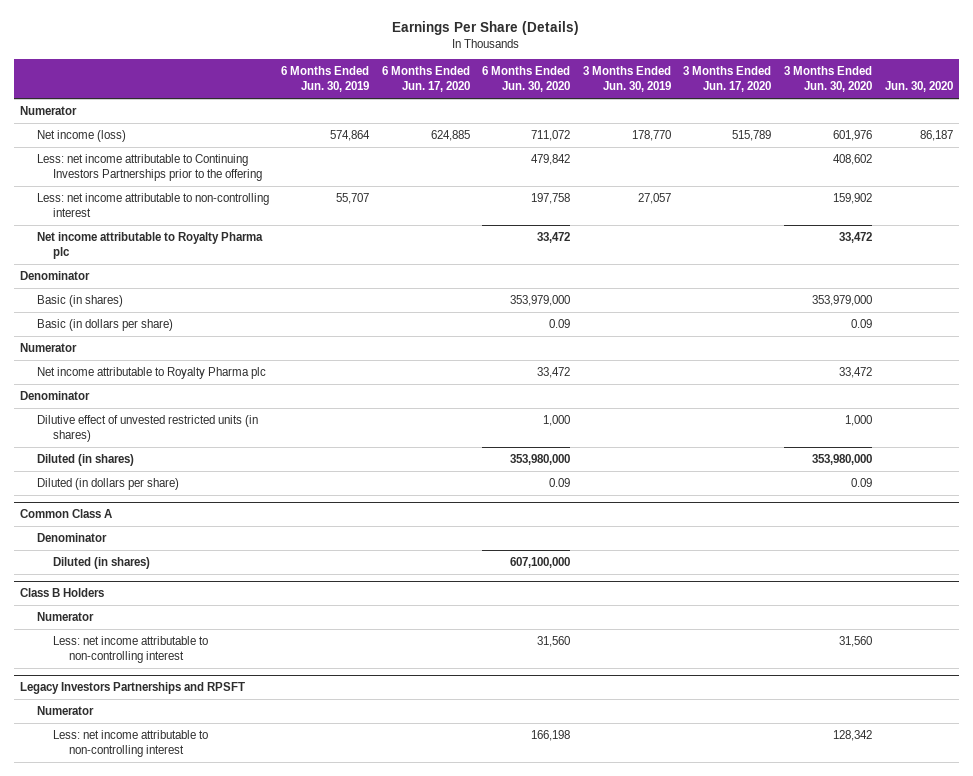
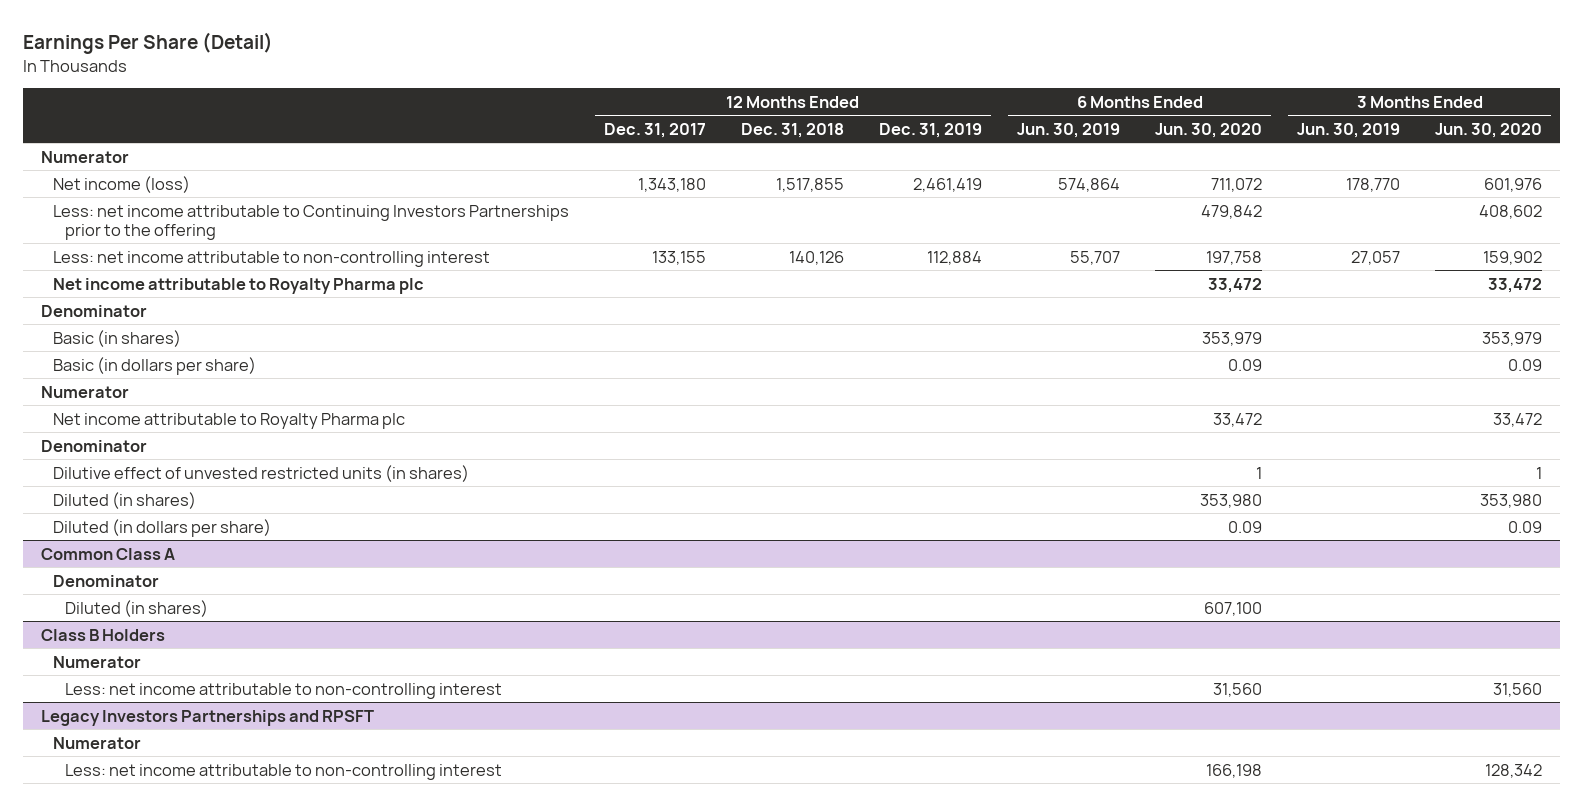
- Earnings Per Share (Details)
+ Earnings Per Share (Detail)
- | 6 Months Ended Jun. 30, 2019 | 6 Months Ended Jun. 17, 2020 | 6 Months Ended Jun. 30, 2020 | 3 Months Ended Jun. 30, 2019 | 3 Months Ended Jun. 17, 2020 | 3 Months Ended Jun. 30, 2020 | Jun. 30, 2020
+ | 12 Months Ended Dec. 31, 2017 | 12 Months Ended Dec. 31, 2018 | 12 Months Ended Dec. 31, 2019 | 6 Months Ended Jun. 30, 2019 | 6 Months Ended Jun. 30, 2020 | 3 Months Ended Jun. 30, 2019 | 3 Months Ended Jun. 30, 2020
- Basic (in shares) | | | 353,979,000 | | | 353,979,000 |
+ Basic (in shares) | | | | | 353,979 | | 353,979
- Dilutive effect of unvested restricted units (in shares) | | | 1,000 | | | 1,000 |
- Diluted (in shares) | | | 353,980,000 | | | 353,980,000 |
+ Dilutive effect of unvested restricted units (in shares) | | | | | 1 | | 1
+ Diluted (in shares) | | | | | 353,980 | | 353,980
@ Common Class A
- Diluted (in shares) | | | 607,100,000 | | | |
+ Diluted (in shares) | | | | | 607,100 | |

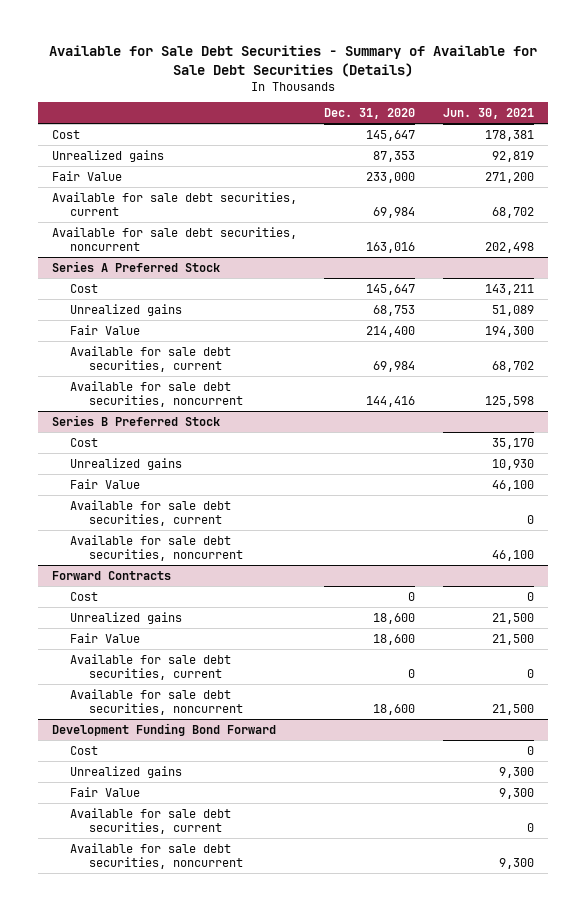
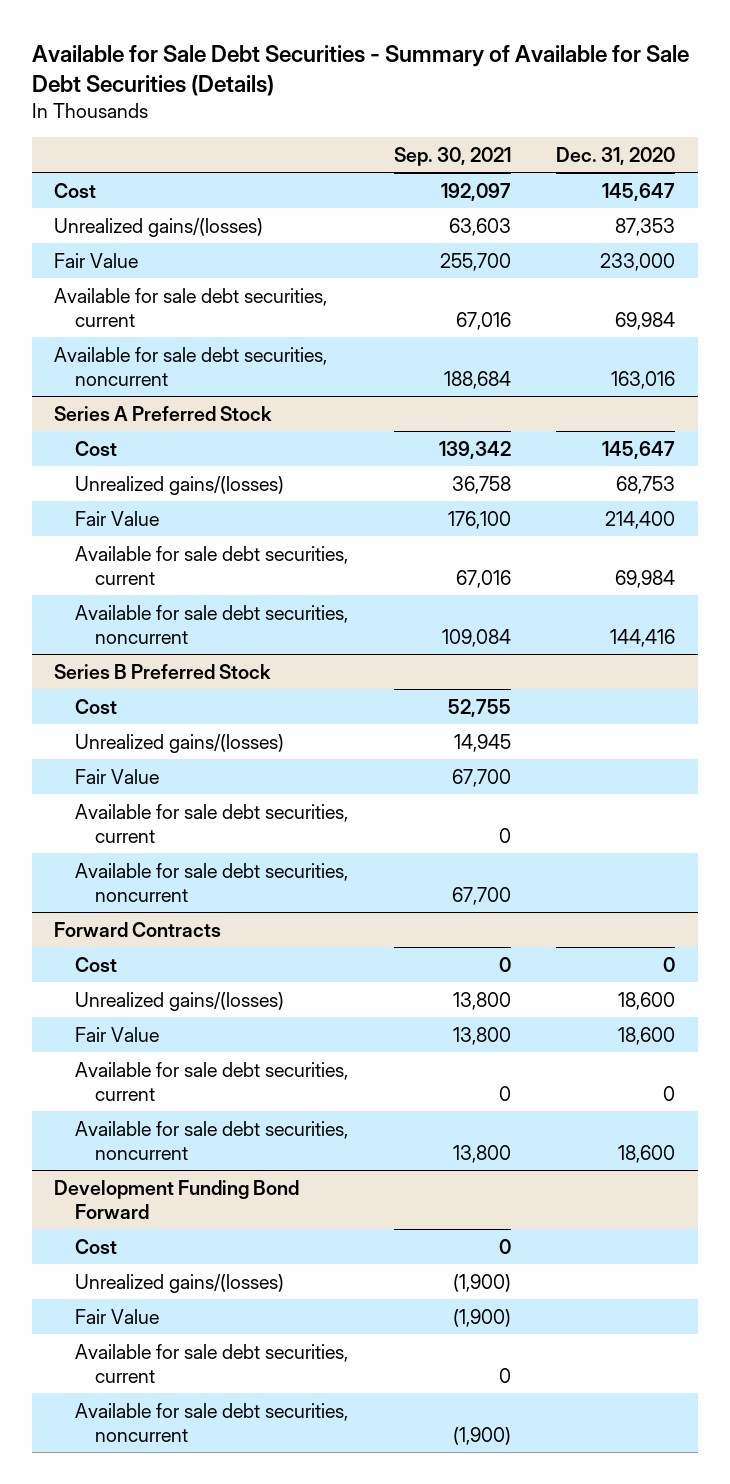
- | Dec. 31, 2020 | Jun. 30, 2021
+ | Sep. 30, 2021 | Dec. 31, 2020
- Unrealized gains | 87,353 | 92,819
+ Unrealized gains/(losses) | 63,603 | 87,353
@ Series A Preferred Stock
- Unrealized gains | 68,753 | 51,089
+ Unrealized gains/(losses) | 36,758 | 68,753
@ Series B Preferred Stock
- Unrealized gains | | 10,930
+ Unrealized gains/(losses) | 14,945 |
@ Forward Contracts
- Unrealized gains | 18,600 | 21,500
+ Unrealized gains/(losses) | 13,800 | 18,600
@ Development Funding Bond Forward
- Unrealized gains | | 9,300
+ Unrealized gains/(losses) | (1,900) |

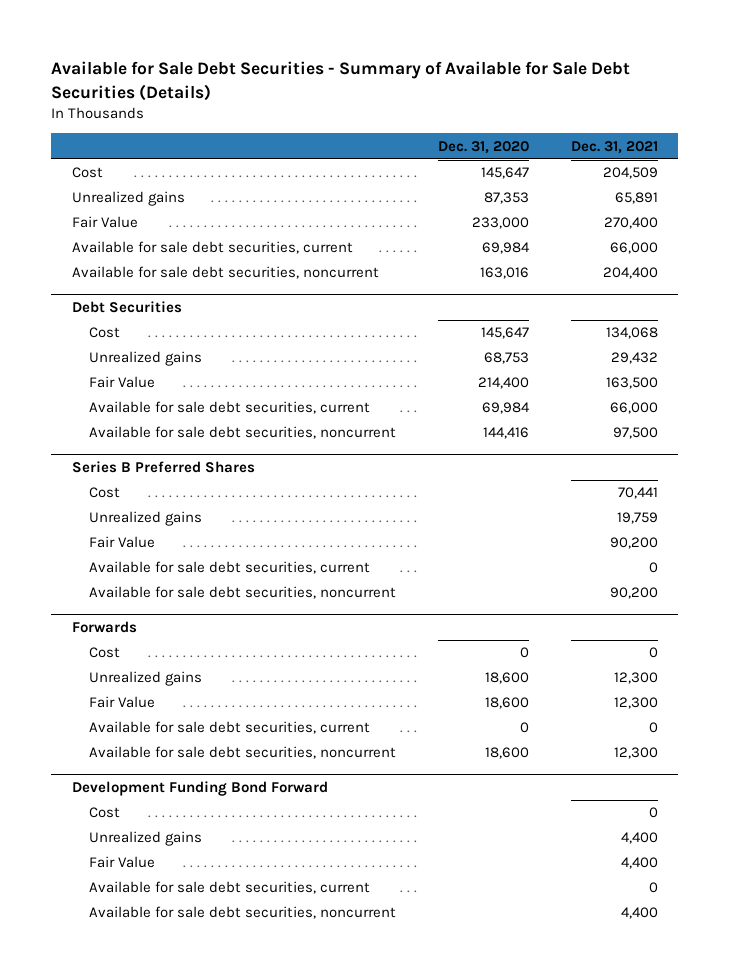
- | Sep. 30, 2021 | Dec. 31, 2020
+ | Dec. 31, 2020 | Dec. 31, 2021
- Unrealized gains/(losses) | 63,603 | 87,353
+ Unrealized gains | 87,353 | 65,891
- Series A Preferred Stock
+ Debt Securities
- Unrealized gains/(losses) | 36,758 | 68,753
+ Unrealized gains | 68,753 | 29,432
- Series B Preferred Stock
+ Series B Preferred Shares
- Unrealized gains/(losses) | 14,945 |
+ Unrealized gains | | 19,759
- Forward Contracts
+ Forwards
- Unrealized gains/(losses) | 13,800 | 18,600
+ Unrealized gains | 18,600 | 12,300
@ Development Funding Bond Forward
- Unrealized gains/(losses) | (1,900) |
+ Unrealized gains | | 4,400

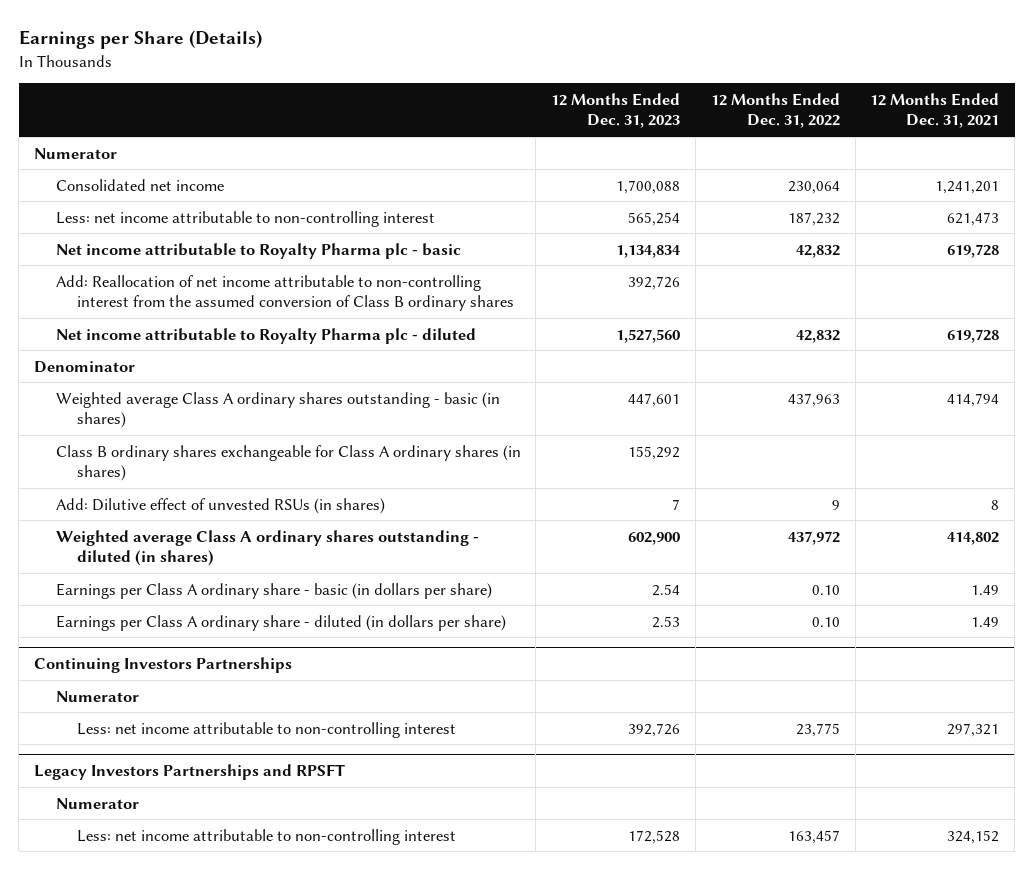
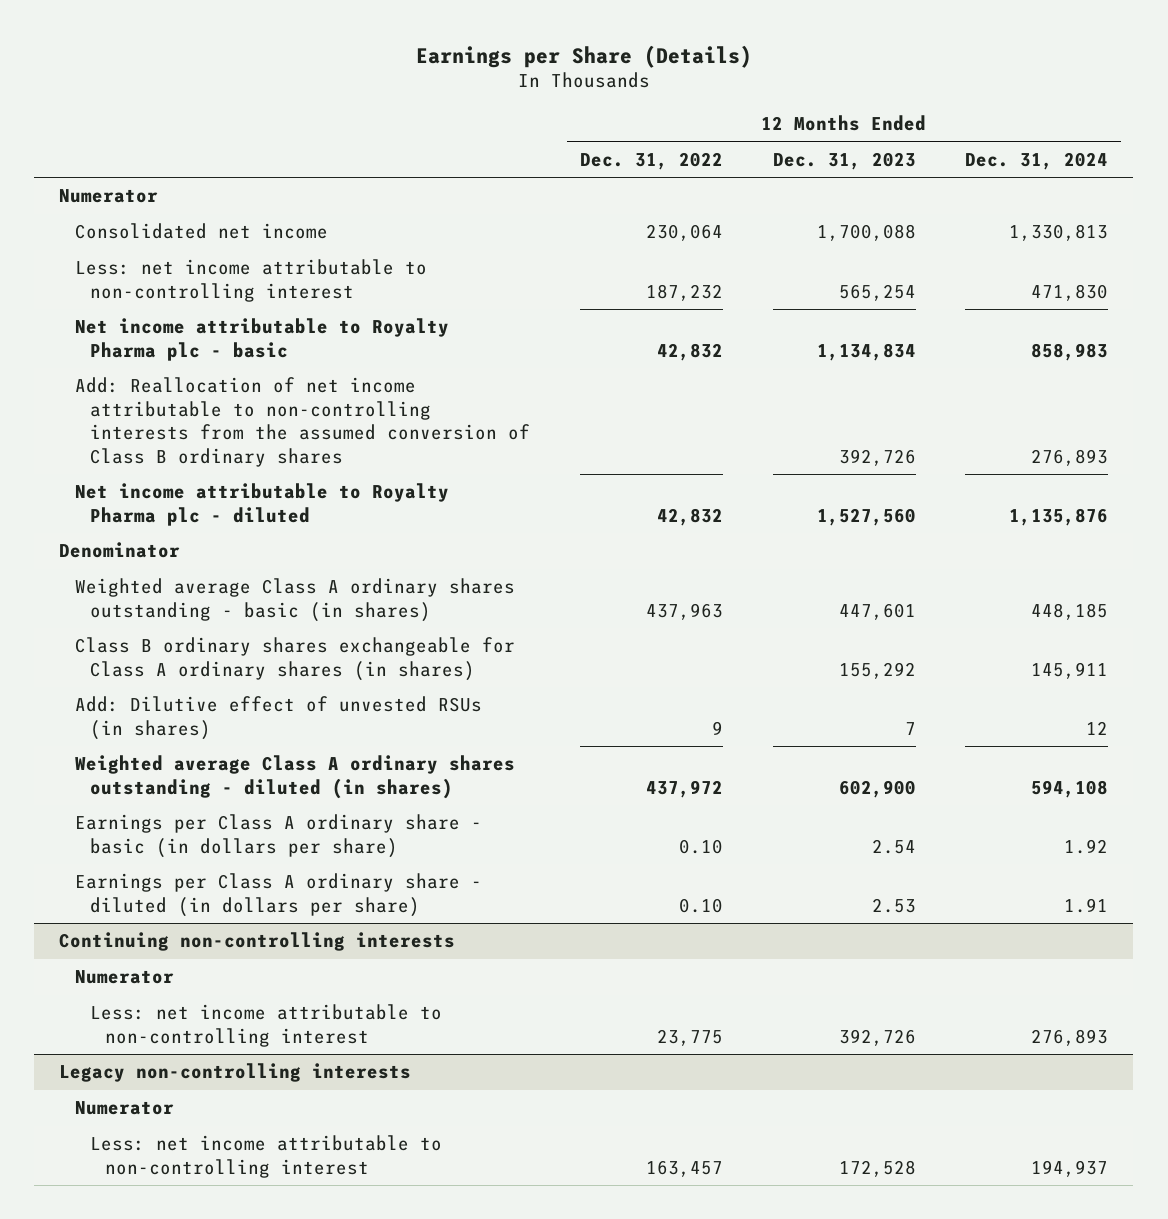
- | 12 Months Ended Dec. 31, 2023 | 12 Months Ended Dec. 31, 2022 | 12 Months Ended Dec. 31, 2021
+ | 12 Months Ended Dec. 31, 2022 | 12 Months Ended Dec. 31, 2023 | 12 Months Ended Dec. 31, 2024
- Add: Reallocation of net income attributable to non-controlling interest from the assumed conversion of Class B ordinary shares | 392,726 | |
+ Add: Reallocation of net income attributable to non-controlling interests from the assumed conversion of Class B ordinary shares | | 392,726 | 276,893
- Continuing Investors Partnerships
+ Continuing non-controlling interests
- Legacy Investors Partnerships and RPSFT
+ Legacy non-controlling interests

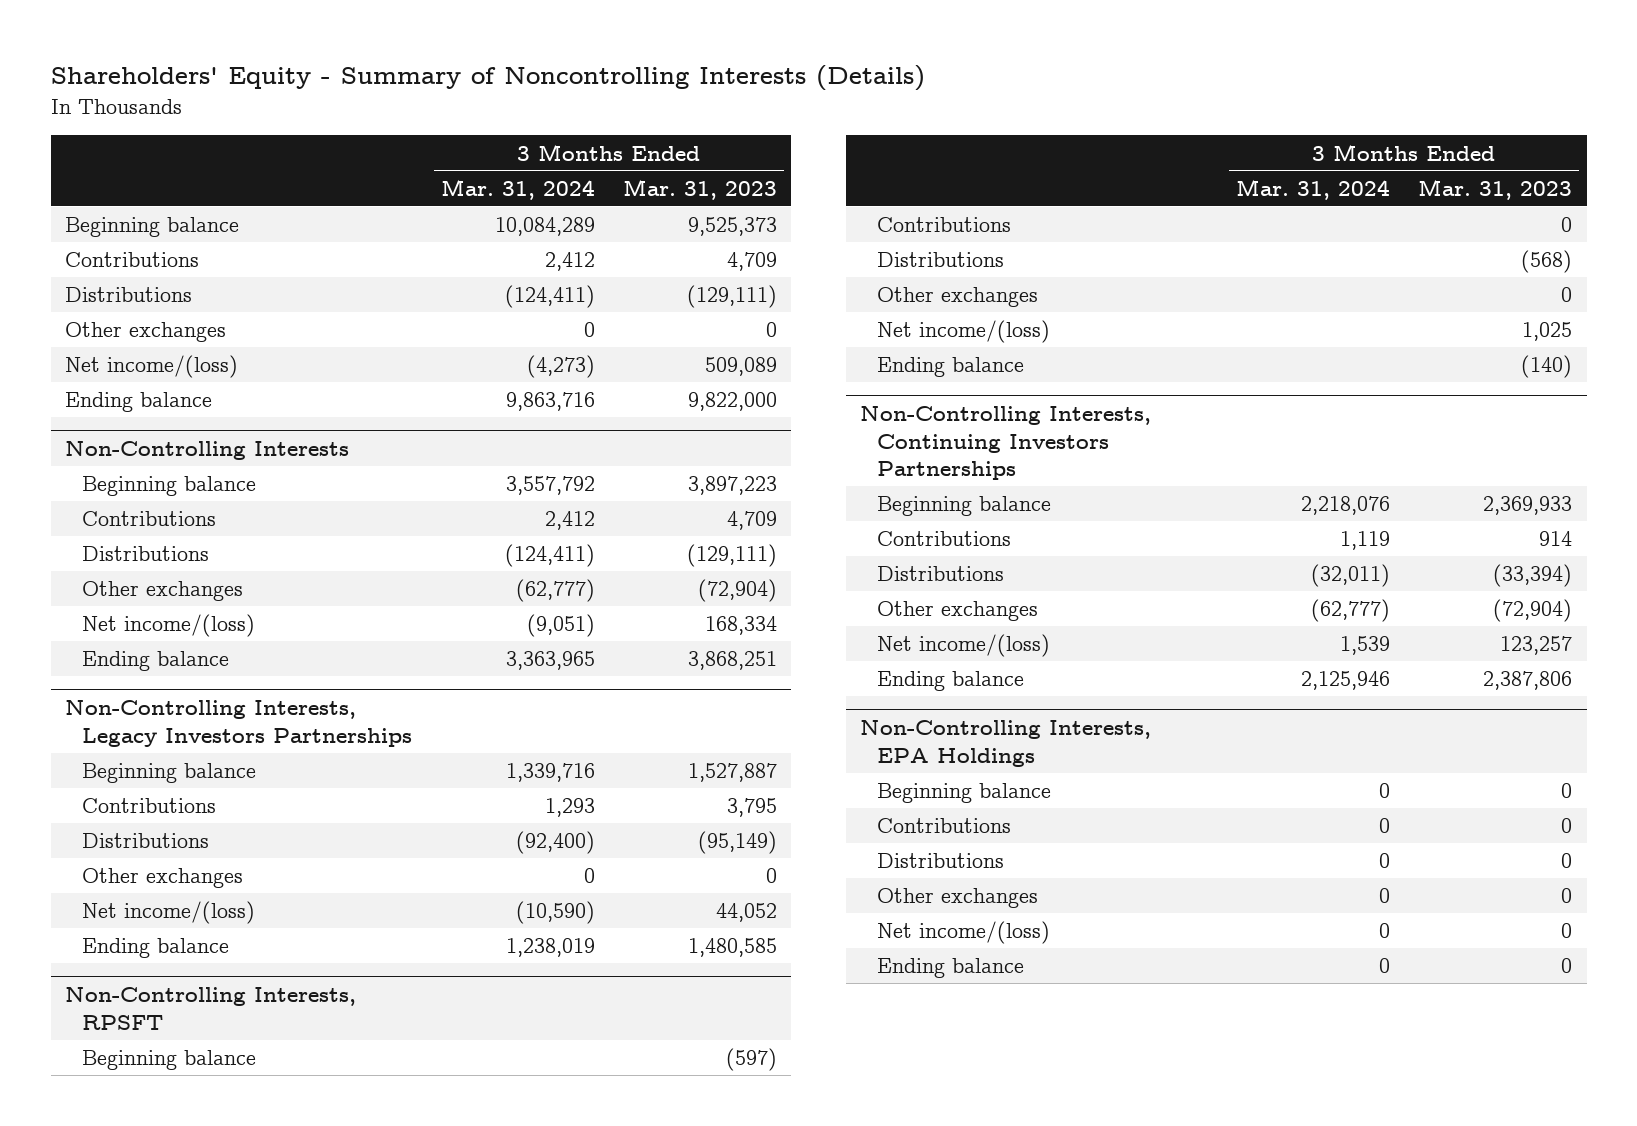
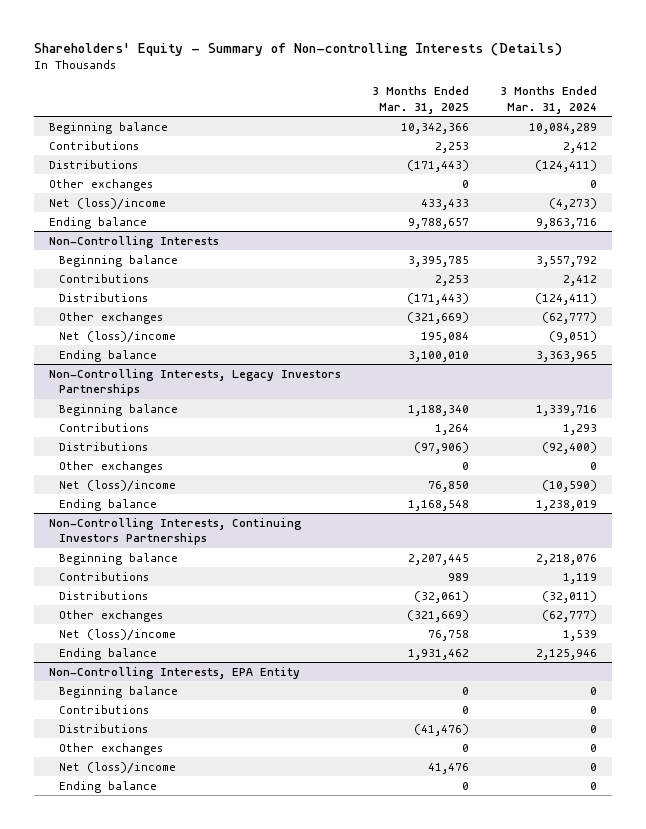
- Shareholders' Equity - Summary of Noncontrolling Interests (Details)
+ Shareholders' Equity - Summary of Non-controlling Interests (Details)
- | 3 Months Ended Mar. 31, 2024 | 3 Months Ended Mar. 31, 2023
+ | 3 Months Ended Mar. 31, 2025 | 3 Months Ended Mar. 31, 2024
- Net income/(loss) | (4,273) | 509,089
+ Net (loss)/income | 433,433 | (4,273)
@ Non-Controlling Interests
- Net income/(loss) | (9,051) | 168,334
+ Net (loss)/income | 195,084 | (9,051)
@ Non-Controlling Interests, Legacy Investors Partnerships
- Net income/(loss) | (10,590) | 44,052
+ Net (loss)/income | 76,850 | (10,590)
- Non-Controlling Interests, RPSFT
- Beginning balance | | (597)
- Contributions | | 0
- Distributions | | (568)
- Other exchanges | | 0
- Net income/(loss) | | 1,025
- Ending balance | | (140)
@ Non-Controlling Interests, Continuing Investors Partnerships
- Net income/(loss) | 1,539 | 123,257
+ Net (loss)/income | 76,758 | 1,539
- Non-Controlling Interests, EPA Holdings
+ Non-Controlling Interests, EPA Entity
- Net income/(loss) | 0 | 0
+ Net (loss)/income | 41,476 | 0

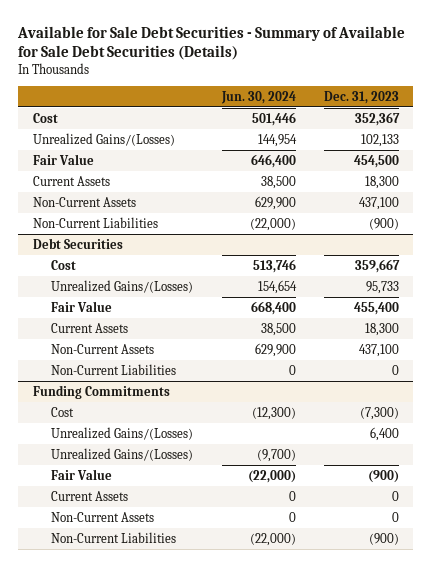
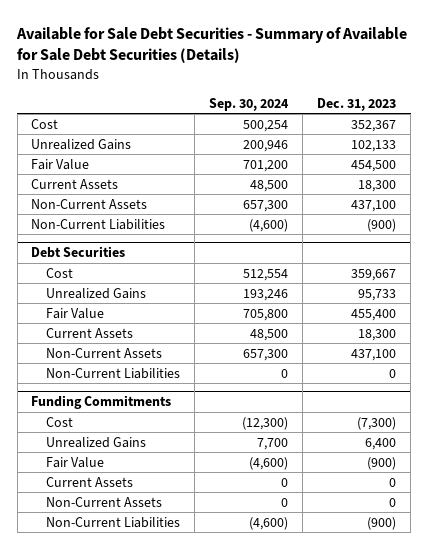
- | Jun. 30, 2024 | Dec. 31, 2023
+ | Sep. 30, 2024 | Dec. 31, 2023
- Unrealized Gains/(Losses) | 144,954 | 102,133
+ Unrealized Gains | 200,946 | 102,133
@ Debt Securities
- Unrealized Gains/(Losses) | 154,654 | 95,733
+ Unrealized Gains | 193,246 | 95,733
@ Funding Commitments
- Unrealized Gains/(Losses) | | 6,400
- Unrealized Gains/(Losses) | (9,700) |
+ Unrealized Gains | 7,700 | 6,400

